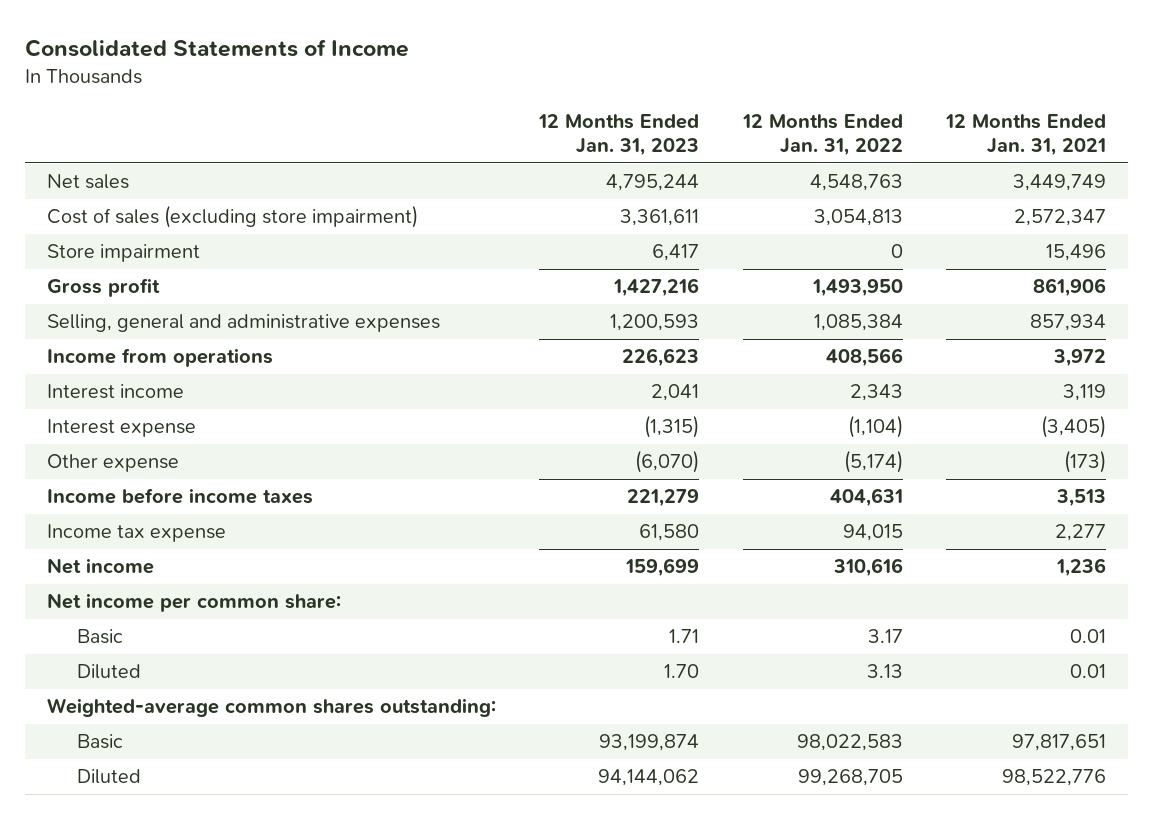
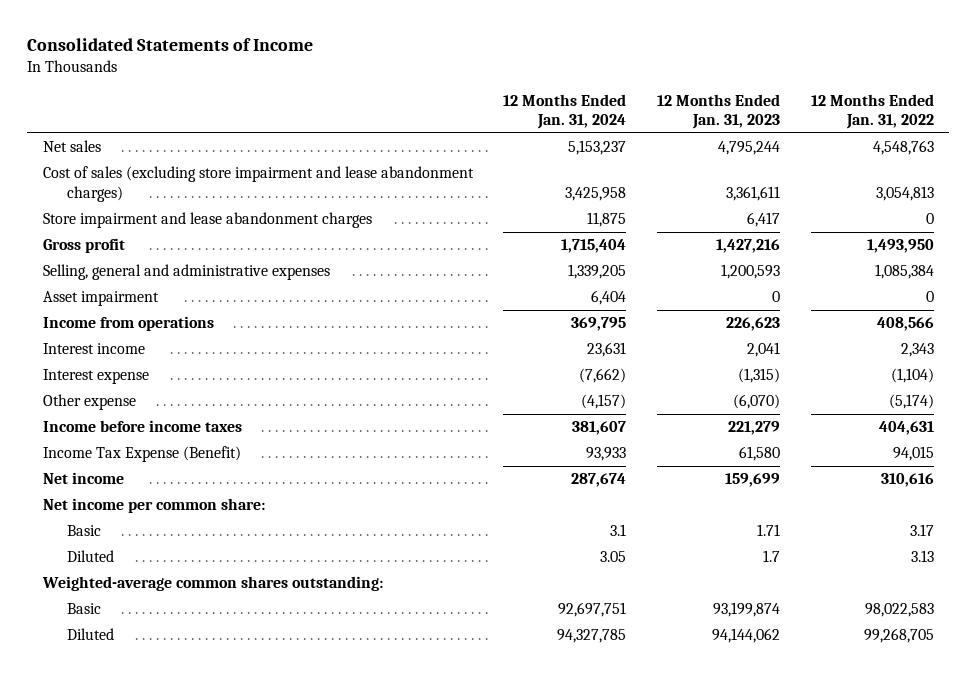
- | 12 Months Ended Jan. 31, 2023 | 12 Months Ended Jan. 31, 2022 | 12 Months Ended Jan. 31, 2021
+ | 12 Months Ended Jan. 31, 2024 | 12 Months Ended Jan. 31, 2023 | 12 Months Ended Jan. 31, 2022
- Cost of sales (excluding store impairment) | 3,361,611 | 3,054,813 | 2,572,347
- Store impairment | 6,417 | 0 | 15,496
+ Cost of sales (excluding store impairment and lease abandonment charges) | 3,425,958 | 3,361,611 | 3,054,813
+ Store impairment and lease abandonment charges | 11,875 | 6,417 | 0
+ Asset impairment | 6,404 | 0 | 0
- Income tax expense | 61,580 | 94,015 | 2,277
+ Income Tax Expense (Benefit) | 93,933 | 61,580 | 94,015
- Diluted | 1.70 | 3.13 | 0.01
+ Diluted | 3.05 | 1.7 | 3.13

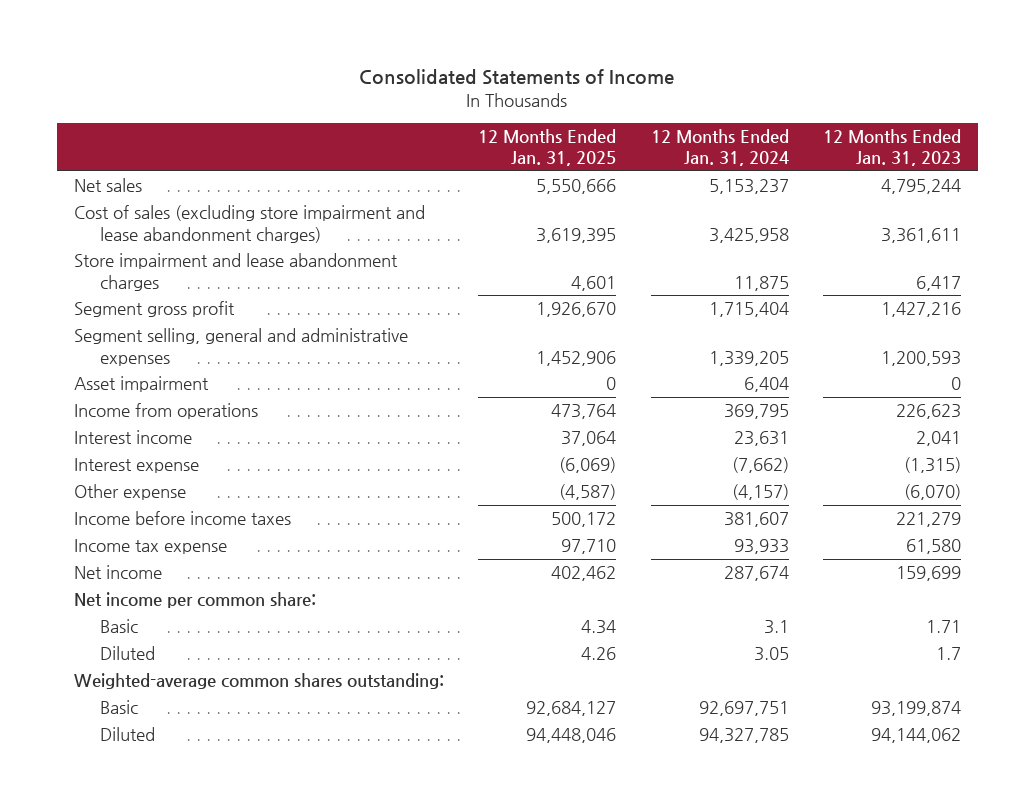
- | 12 Months Ended Jan. 31, 2024 | 12 Months Ended Jan. 31, 2023 | 12 Months Ended Jan. 31, 2022
+ | 12 Months Ended Jan. 31, 2025 | 12 Months Ended Jan. 31, 2024 | 12 Months Ended Jan. 31, 2023
- Gross profit | 1,715,404 | 1,427,216 | 1,493,950
- Selling, general and administrative expenses | 1,339,205 | 1,200,593 | 1,085,384
+ Segment gross profit | 1,926,670 | 1,715,404 | 1,427,216
+ Segment selling, general and administrative expenses | 1,452,906 | 1,339,205 | 1,200,593
- Income Tax Expense (Benefit) | 93,933 | 61,580 | 94,015
+ Income tax expense | 97,710 | 93,933 | 61,580

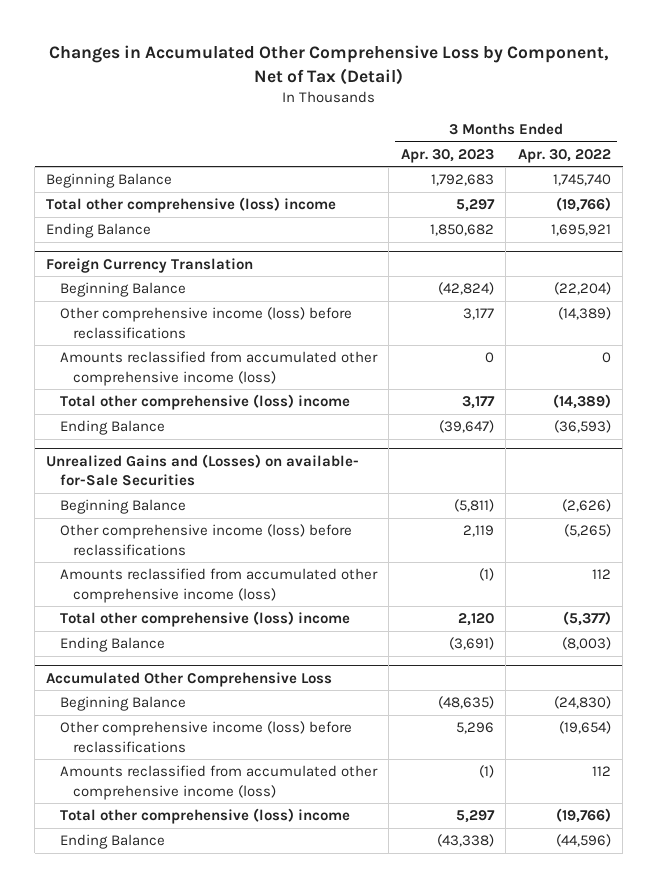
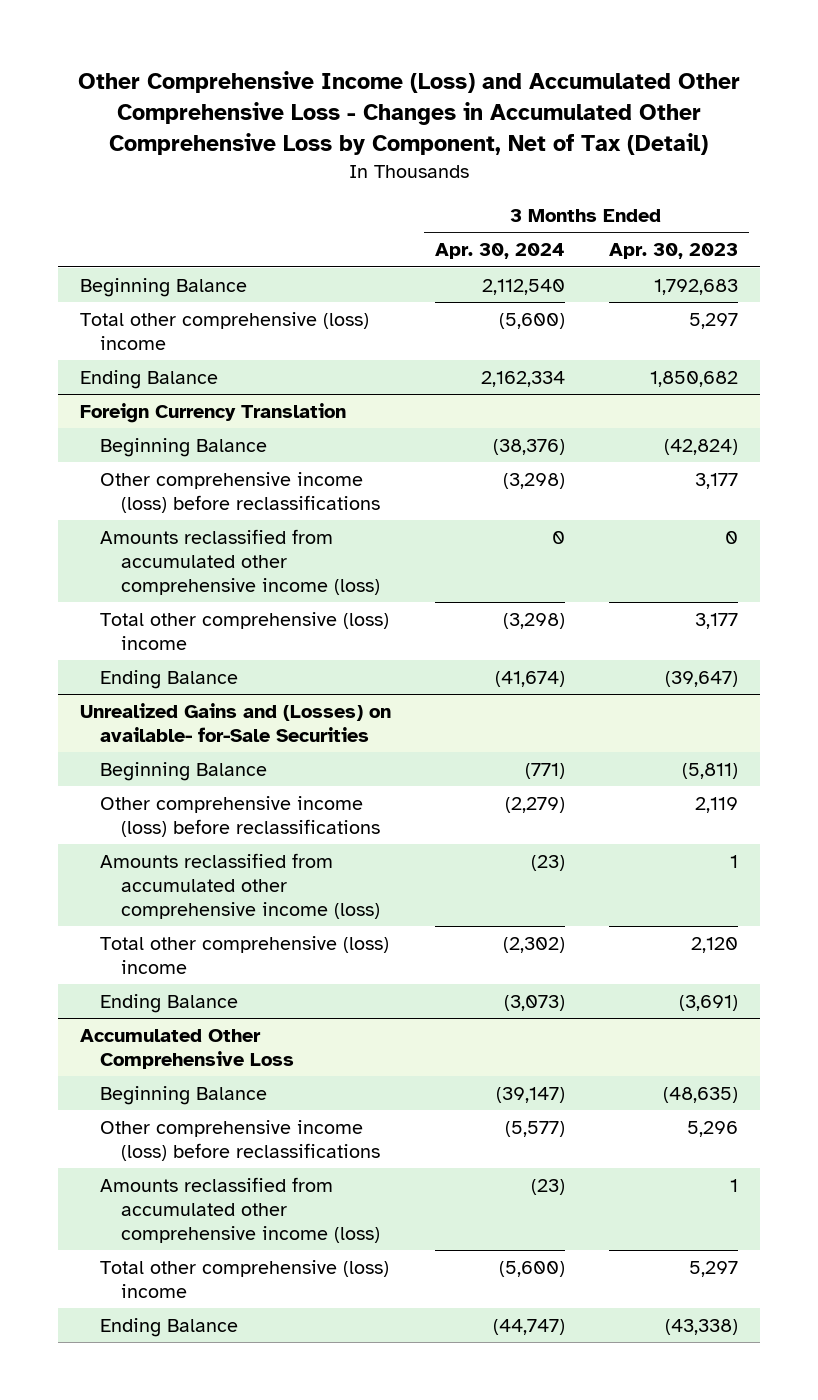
- Changes in Accumulated Other Comprehensive Loss by Component, Net of Tax (Detail)
+ Other Comprehensive Income (Loss) and Accumulated Other Comprehensive Loss - Changes in Accumulated Other Comprehensive Loss by Component, Net of Tax (Detail)
- | 3 Months Ended Apr. 30, 2023 | 3 Months Ended Apr. 30, 2022
+ | 3 Months Ended Apr. 30, 2024 | 3 Months Ended Apr. 30, 2023
@ Unrealized Gains and (Losses) on available- for-Sale Securities
- Amounts reclassified from accumulated other comprehensive income (loss) | (1) | 112
+ Amounts reclassified from accumulated other comprehensive income (loss) | (23) | 1
@ Accumulated Other Comprehensive Loss
- Amounts reclassified from accumulated other comprehensive income (loss) | (1) | 112
+ Amounts reclassified from accumulated other comprehensive income (loss) | (23) | 1

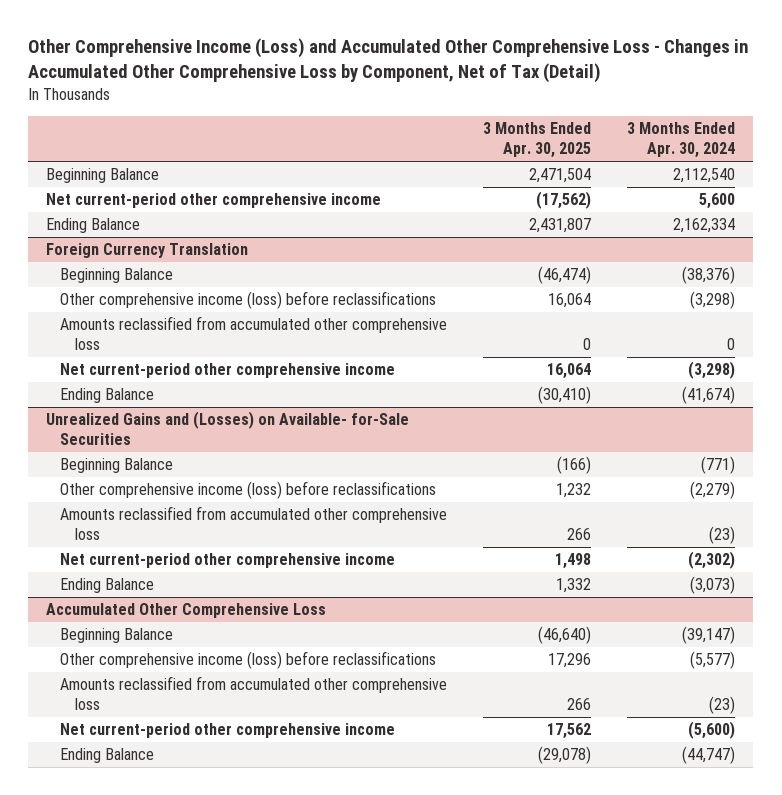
- | 3 Months Ended Apr. 30, 2024 | 3 Months Ended Apr. 30, 2023
+ | 3 Months Ended Apr. 30, 2025 | 3 Months Ended Apr. 30, 2024
- Total other comprehensive (loss) income | (5,600) | 5,297
+ Net current-period other comprehensive income | (17,562) | 5,600
@ Foreign Currency Translation
- Amounts reclassified from accumulated other comprehensive income (loss) | 0 | 0
- Total other comprehensive (loss) income | (3,298) | 3,177
+ Amounts reclassified from accumulated other comprehensive loss | 0 | 0
+ Net current-period other comprehensive income | 16,064 | (3,298)
- Unrealized Gains and (Losses) on available- for-Sale Securities
+ Unrealized Gains and (Losses) on Available- for-Sale Securities
- Amounts reclassified from accumulated other comprehensive income (loss) | (23) | 1
- Total other comprehensive (loss) income | (2,302) | 2,120
+ Amounts reclassified from accumulated other comprehensive loss | 266 | (23)
+ Net current-period other comprehensive income | 1,498 | (2,302)
@ Accumulated Other Comprehensive Loss
- Amounts reclassified from accumulated other comprehensive income (loss) | (23) | 1
- Total other comprehensive (loss) income | (5,600) | 5,297
+ Amounts reclassified from accumulated other comprehensive loss | 266 | (23)
+ Net current-period other comprehensive income | 17,562 | (5,600)

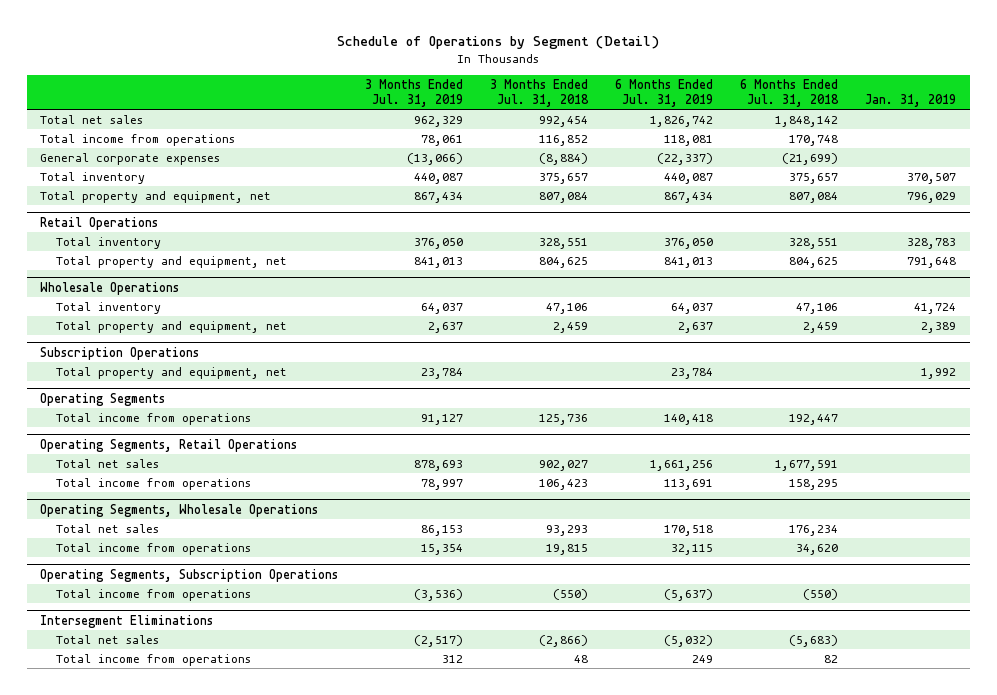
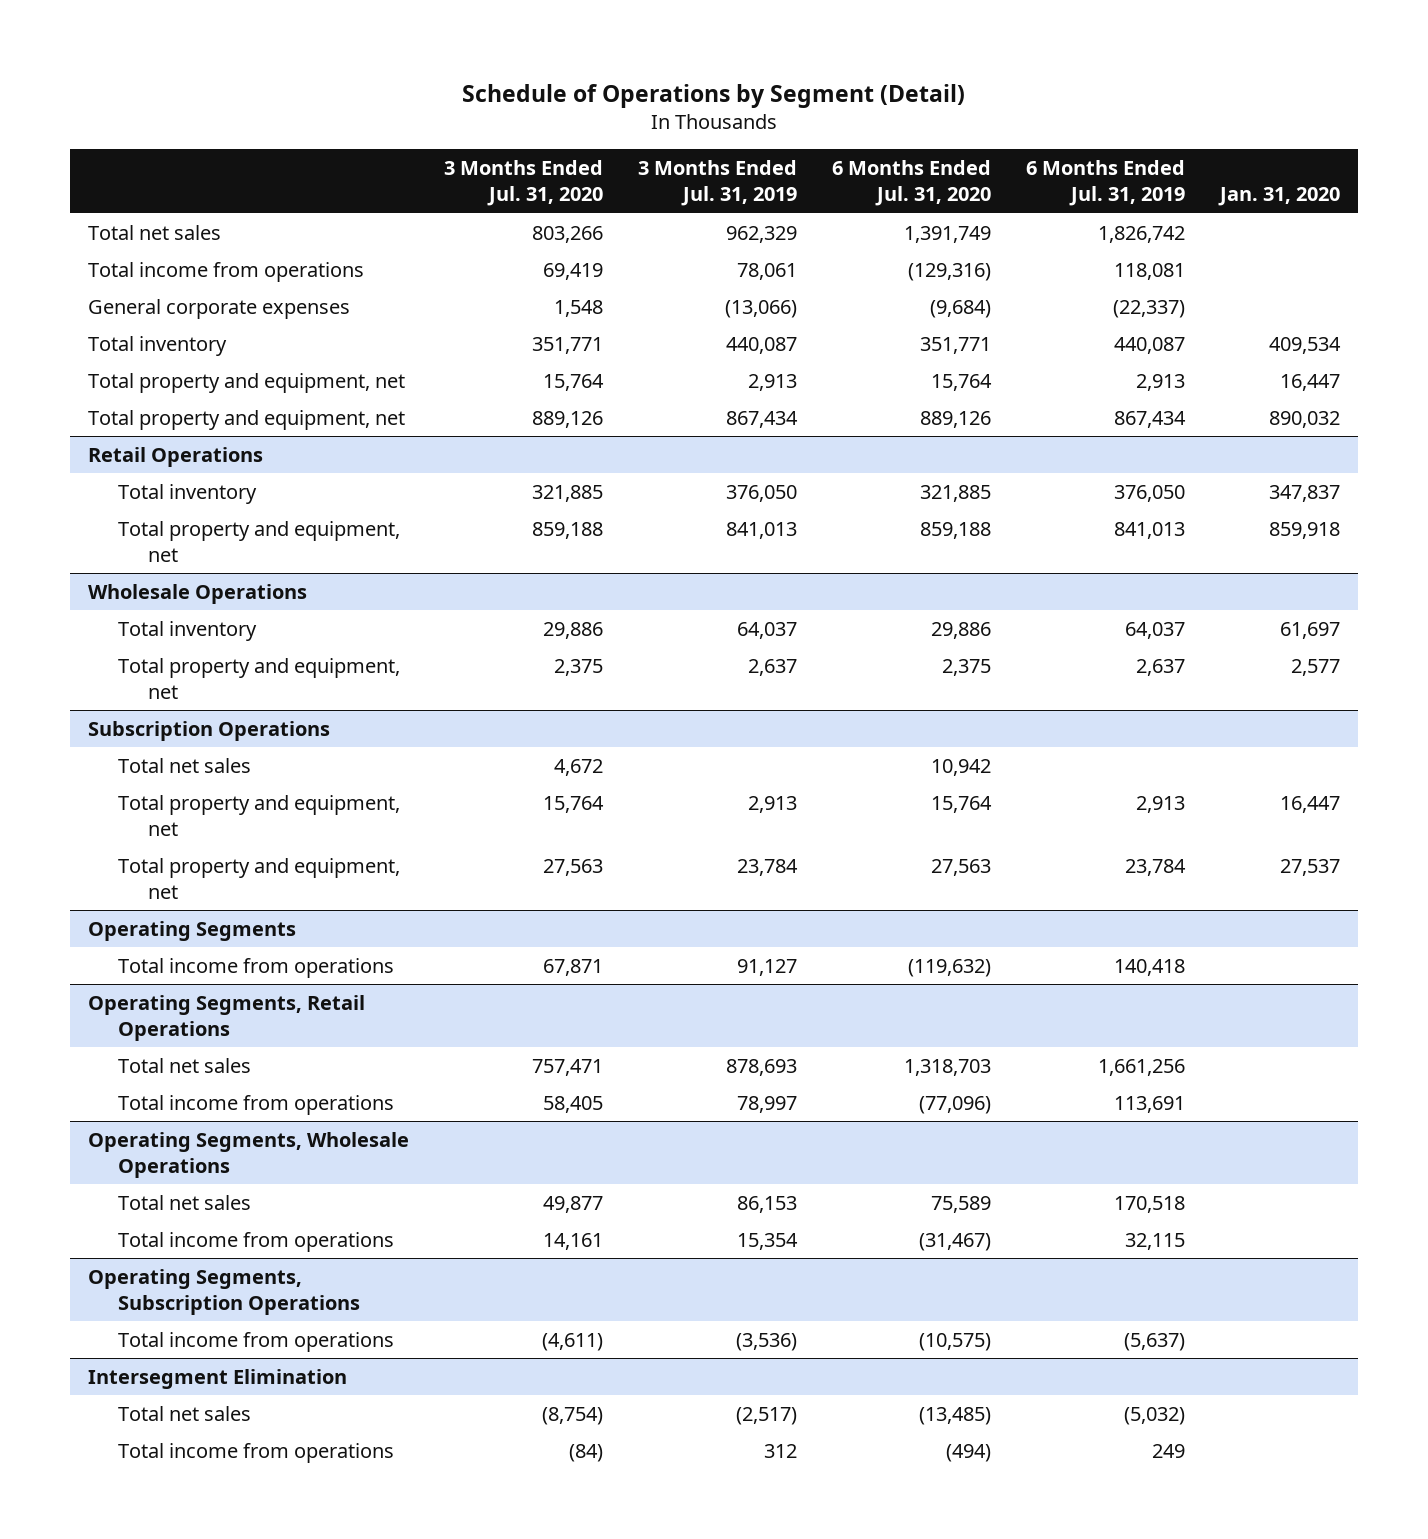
- | 3 Months Ended Jul. 31, 2019 | 3 Months Ended Jul. 31, 2018 | 6 Months Ended Jul. 31, 2019 | 6 Months Ended Jul. 31, 2018 | Jan. 31, 2019
+ | 3 Months Ended Jul. 31, 2020 | 3 Months Ended Jul. 31, 2019 | 6 Months Ended Jul. 31, 2020 | 6 Months Ended Jul. 31, 2019 | Jan. 31, 2020
+ Total property and equipment, net | 15,764 | 2,913 | 15,764 | 2,913 | 16,447
@ Subscription Operations
+ Total net sales | 4,672 | | 10,942 | |
+ Total property and equipment, net | 15,764 | 2,913 | 15,764 | 2,913 | 16,447
- Intersegment Eliminations
+ Intersegment Elimination

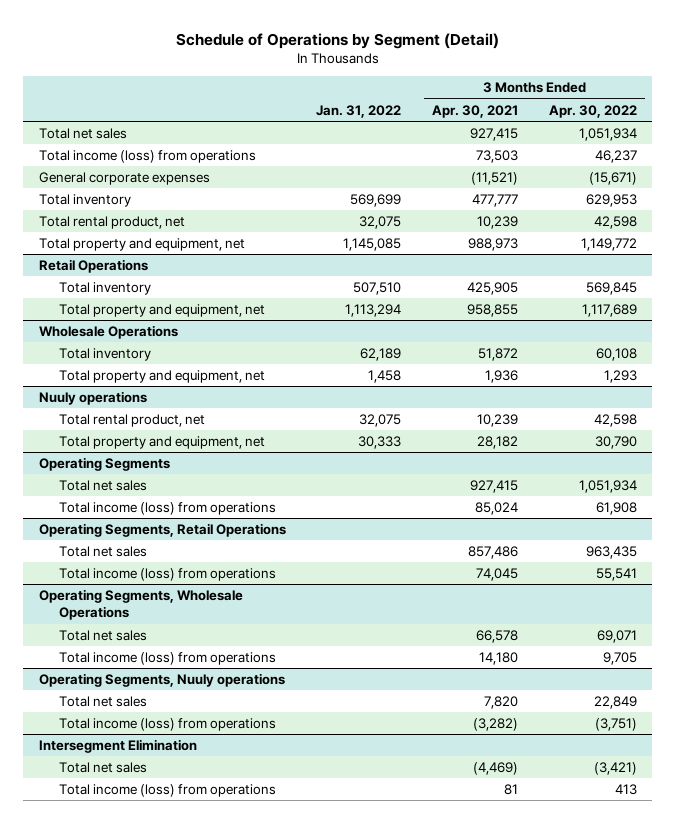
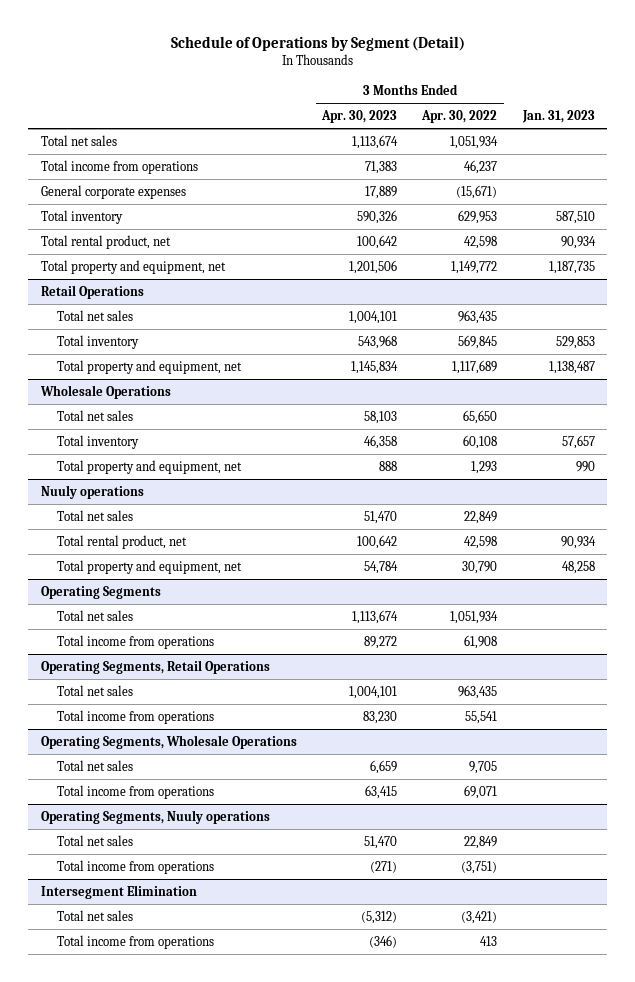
- | Jan. 31, 2022 | 3 Months Ended Apr. 30, 2021 | 3 Months Ended Apr. 30, 2022
+ | 3 Months Ended Apr. 30, 2023 | 3 Months Ended Apr. 30, 2022 | Jan. 31, 2023
- Total income (loss) from operations | | 73,503 | 46,237
+ Total income from operations | 71,383 | 46,237 |
@ Retail Operations
+ Total net sales | 1,004,101 | 963,435 |
@ Wholesale Operations
+ Total net sales | 58,103 | 65,650 |
@ Nuuly operations
+ Total net sales | 51,470 | 22,849 |
@ Operating Segments
- Total income (loss) from operations | | 85,024 | 61,908
+ Total income from operations | 89,272 | 61,908 |
@ Operating Segments, Retail Operations
- Total income (loss) from operations | | 74,045 | 55,541
+ Total income from operations | 83,230 | 55,541 |
@ Operating Segments, Wholesale Operations
- Total net sales | | 66,578 | 69,071
- Total income (loss) from operations | | 14,180 | 9,705
+ Total net sales | 6,659 | 9,705 |
+ Total income from operations | 63,415 | 69,071 |
@ Operating Segments, Nuuly operations
- Total income (loss) from operations | | (3,282) | (3,751)
+ Total income from operations | (271) | (3,751) |
@ Intersegment Elimination
- Total income (loss) from operations | | 81 | 413
+ Total income from operations | (346) | 413 |

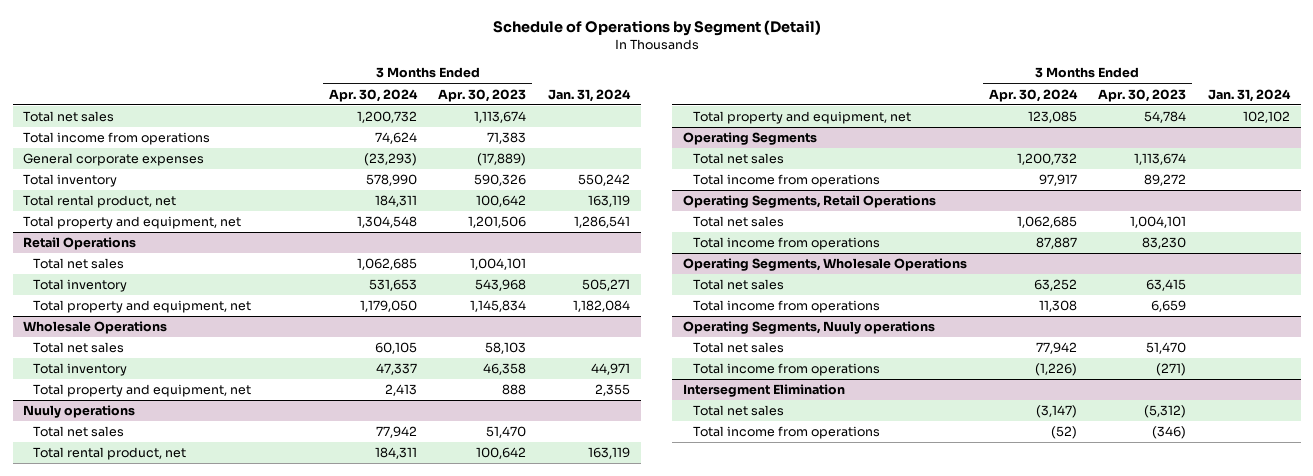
- | 3 Months Ended Apr. 30, 2023 | 3 Months Ended Apr. 30, 2022 | Jan. 31, 2023
+ | 3 Months Ended Apr. 30, 2024 | 3 Months Ended Apr. 30, 2023 | Jan. 31, 2024
- General corporate expenses | 17,889 | (15,671) |
+ General corporate expenses | (23,293) | (17,889) |
@ Operating Segments, Wholesale Operations
- Total net sales | 6,659 | 9,705 |
- Total income from operations | 63,415 | 69,071 |
+ Total net sales | 63,252 | 63,415 |
+ Total income from operations | 11,308 | 6,659 |

